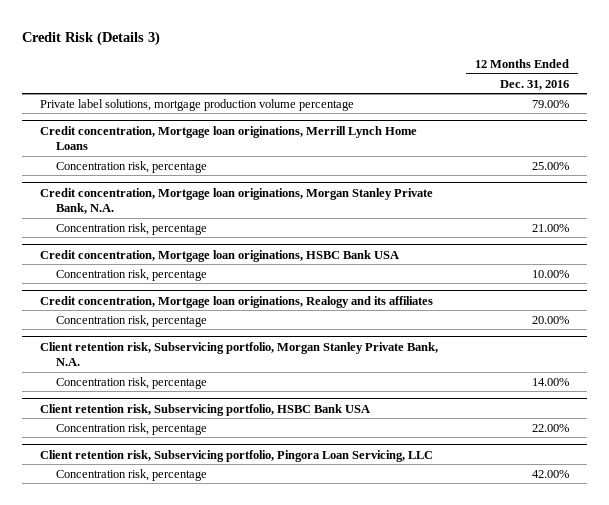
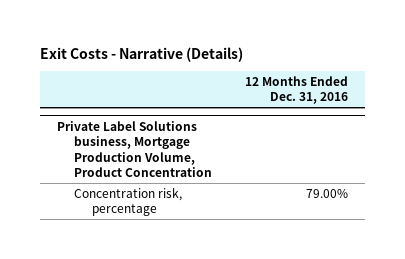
- Credit Risk (Details 3)
+ Exit Costs - Narrative (Details)
- Private label solutions, mortgage production volume percentage | 79.00%
- Credit concentration, Mortgage loan originations, Merrill Lynch Home Loans
- Concentration risk, percentage | 25.00%
- Credit concentration, Mortgage loan originations, Morgan Stanley Private Bank, N.A.
- Concentration risk, percentage | 21.00%
- Credit concentration, Mortgage loan originations, HSBC Bank USA
- Concentration risk, percentage | 10.00%
- Credit concentration, Mortgage loan originations, Realogy and its affiliates
- Concentration risk, percentage | 20.00%
- Client retention risk, Subservicing portfolio, Morgan Stanley Private Bank, N.A.
- Concentration risk, percentage | 14.00%
- Client retention risk, Subservicing portfolio, HSBC Bank USA
- Concentration risk, percentage | 22.00%
- Client retention risk, Subservicing portfolio, Pingora Loan Servicing, LLC
- Concentration risk, percentage | 42.00%
+ Private Label Solutions business, Mortgage Production Volume, Product Concentration
+ Concentration risk, percentage | 79.00%

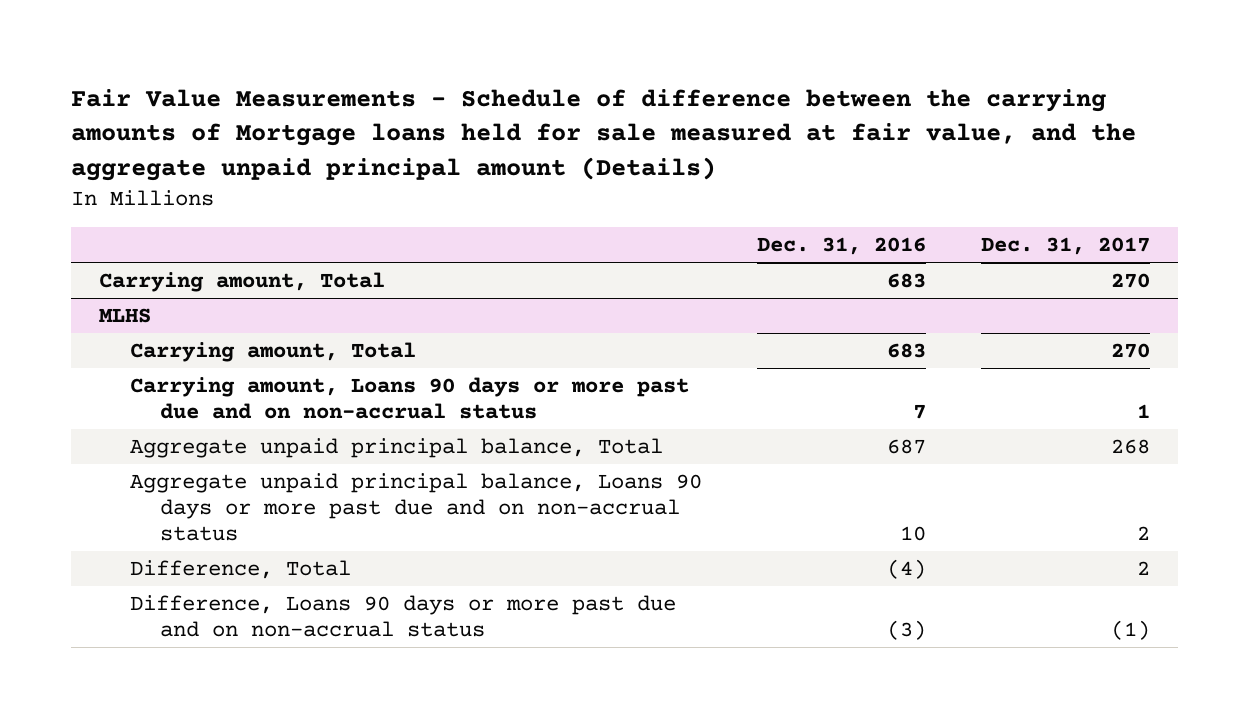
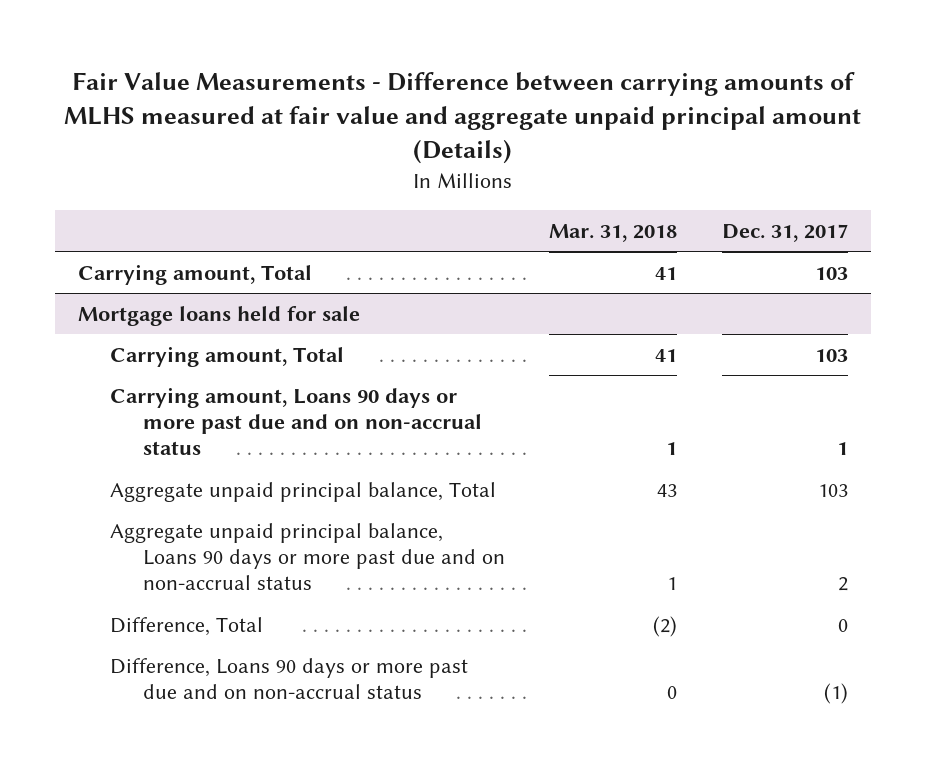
- Fair Value Measurements - Schedule of difference between the carrying amounts of Mortgage loans held for sale measured at fair value, and the aggregate unpaid principal amount (Details)
+ Fair Value Measurements - Difference between carrying amounts of MLHS measured at fair value and aggregate unpaid principal amount (Details)
- | Dec. 31, 2016 | Dec. 31, 2017
+ | Mar. 31, 2018 | Dec. 31, 2017
- Carrying amount, Total | 683 | 270
- MLHS
- Carrying amount, Total | 683 | 270
+ Carrying amount, Total | 41 | 103
+ Mortgage loans held for sale
+ Carrying amount, Total | 41 | 103
- Aggregate unpaid principal balance, Total | 687 | 268
+ Aggregate unpaid principal balance, Total | 43 | 103
- Difference, Total | (4) | 2
+ Difference, Total | (2) | 0

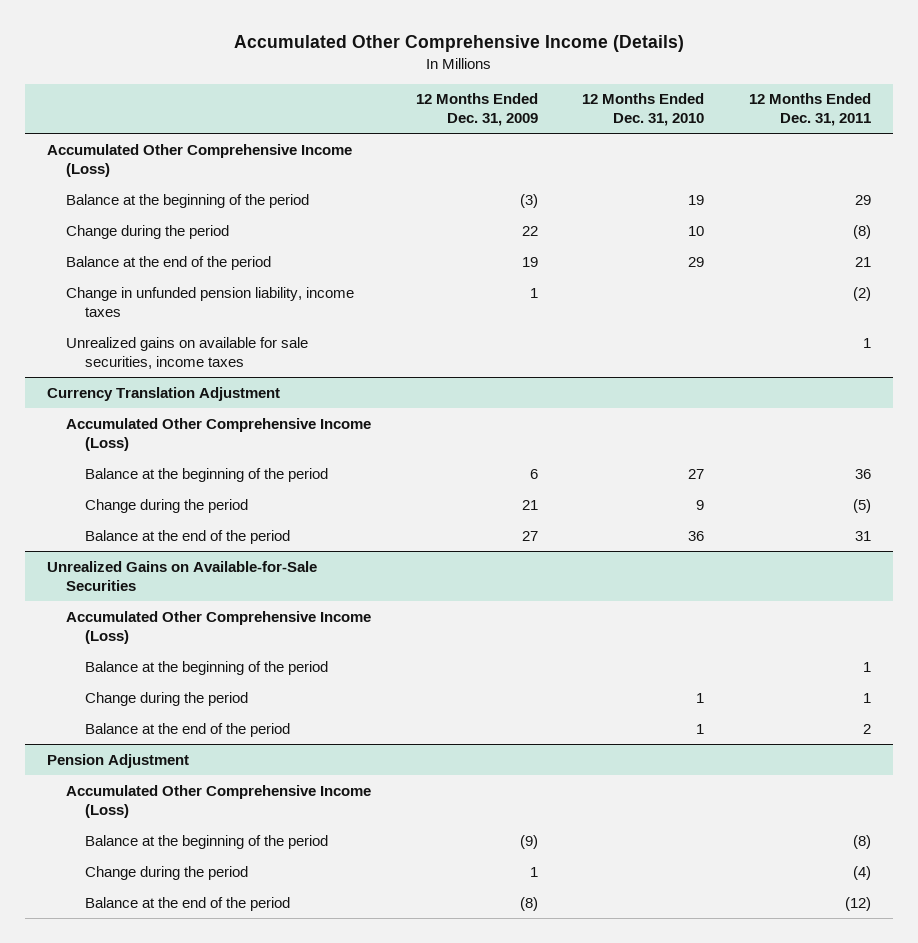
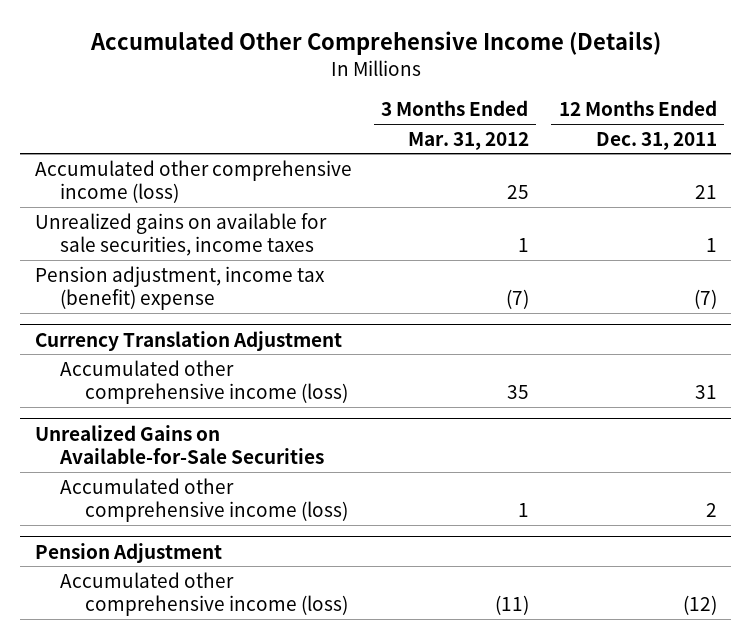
- | 12 Months Ended Dec. 31, 2009 | 12 Months Ended Dec. 31, 2010 | 12 Months Ended Dec. 31, 2011
+ | 3 Months Ended Mar. 31, 2012 | 12 Months Ended Dec. 31, 2011
- Accumulated Other Comprehensive Income (Loss)
- Balance at the beginning of the period | (3) | 19 | 29
- Change during the period | 22 | 10 | (8)
- Balance at the end of the period | 19 | 29 | 21
- Change in unfunded pension liability, income taxes | 1 | | (2)
+ Accumulated other comprehensive income (loss) | 25 | 21
+ Pension adjustment, income tax (benefit) expense | (7) | (7)
@ Currency Translation Adjustment
- Accumulated Other Comprehensive Income (Loss)
- Balance at the beginning of the period | 6 | 27 | 36
- Change during the period | 21 | 9 | (5)
- Balance at the end of the period | 27 | 36 | 31
+ Accumulated other comprehensive income (loss) | 35 | 31
@ Unrealized Gains on Available-for-Sale Securities
- Accumulated Other Comprehensive Income (Loss)
- Balance at the beginning of the period | | | 1
- Change during the period | | 1 | 1
- Balance at the end of the period | | 1 | 2
+ Accumulated other comprehensive income (loss) | 1 | 2
@ Pension Adjustment
- Accumulated Other Comprehensive Income (Loss)
- Balance at the beginning of the period | (9) | | (8)
- Change during the period | 1 | | (4)
- Balance at the end of the period | (8) | | (12)
+ Accumulated other comprehensive income (loss) | (11) | (12)

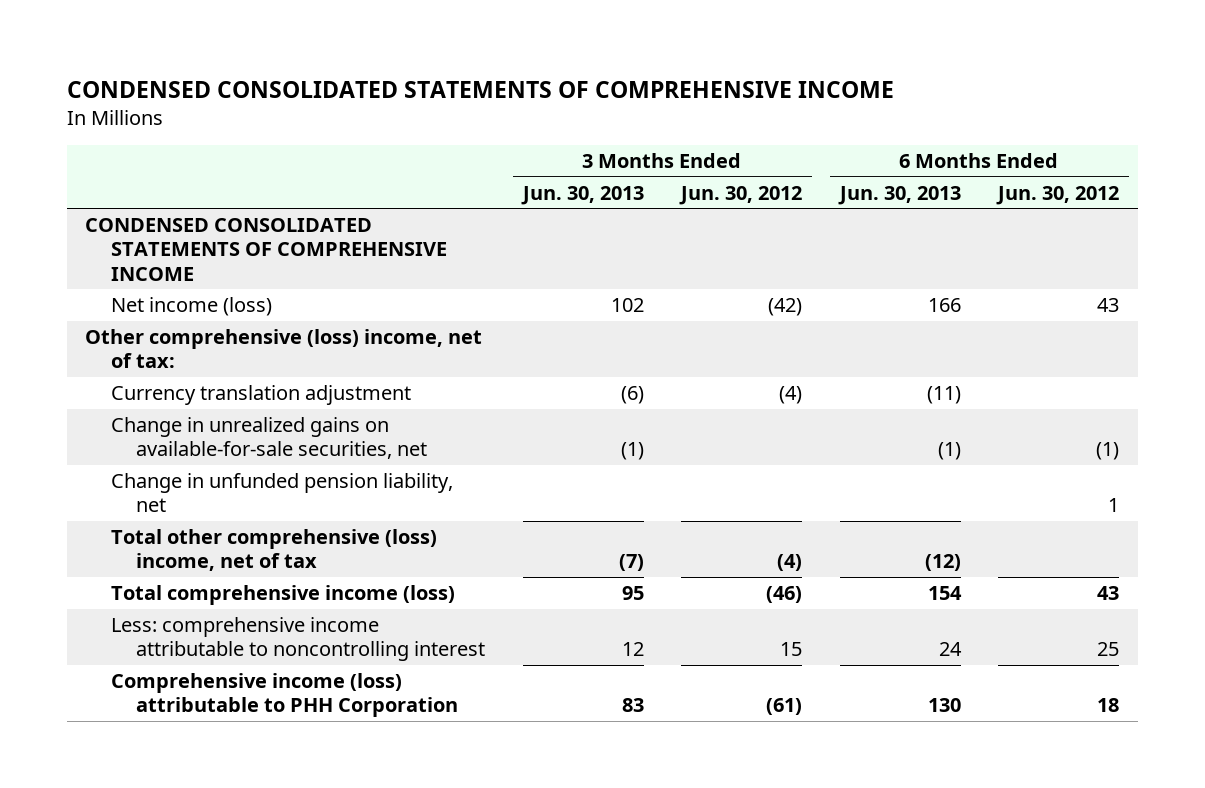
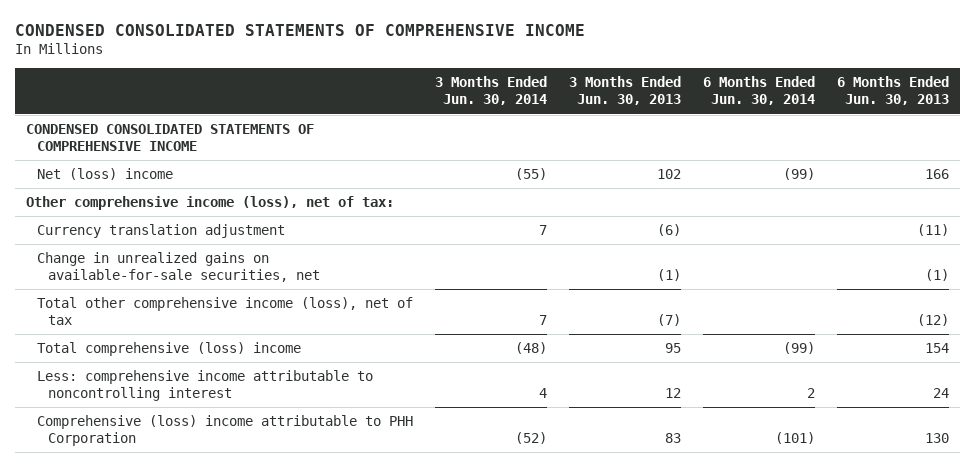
- | 3 Months Ended Jun. 30, 2013 | 3 Months Ended Jun. 30, 2012 | 6 Months Ended Jun. 30, 2013 | 6 Months Ended Jun. 30, 2012
+ | 3 Months Ended Jun. 30, 2014 | 3 Months Ended Jun. 30, 2013 | 6 Months Ended Jun. 30, 2014 | 6 Months Ended Jun. 30, 2013
- Net income (loss) | 102 | (42) | 166 | 43
- Other comprehensive (loss) income, net of tax:
+ Net (loss) income | (55) | 102 | (99) | 166
+ Other comprehensive income (loss), net of tax:
- Change in unfunded pension liability, net | | | | 1
- Total other comprehensive (loss) income, net of tax | (7) | (4) | (12) |
- Total comprehensive income (loss) | 95 | (46) | 154 | 43
+ Total other comprehensive income (loss), net of tax | 7 | (7) | | (12)
+ Total comprehensive (loss) income | (48) | 95 | (99) | 154
- Comprehensive income (loss) attributable to PHH Corporation | 83 | (61) | 130 | 18
+ Comprehensive (loss) income attributable to PHH Corporation | (52) | 83 | (101) | 130

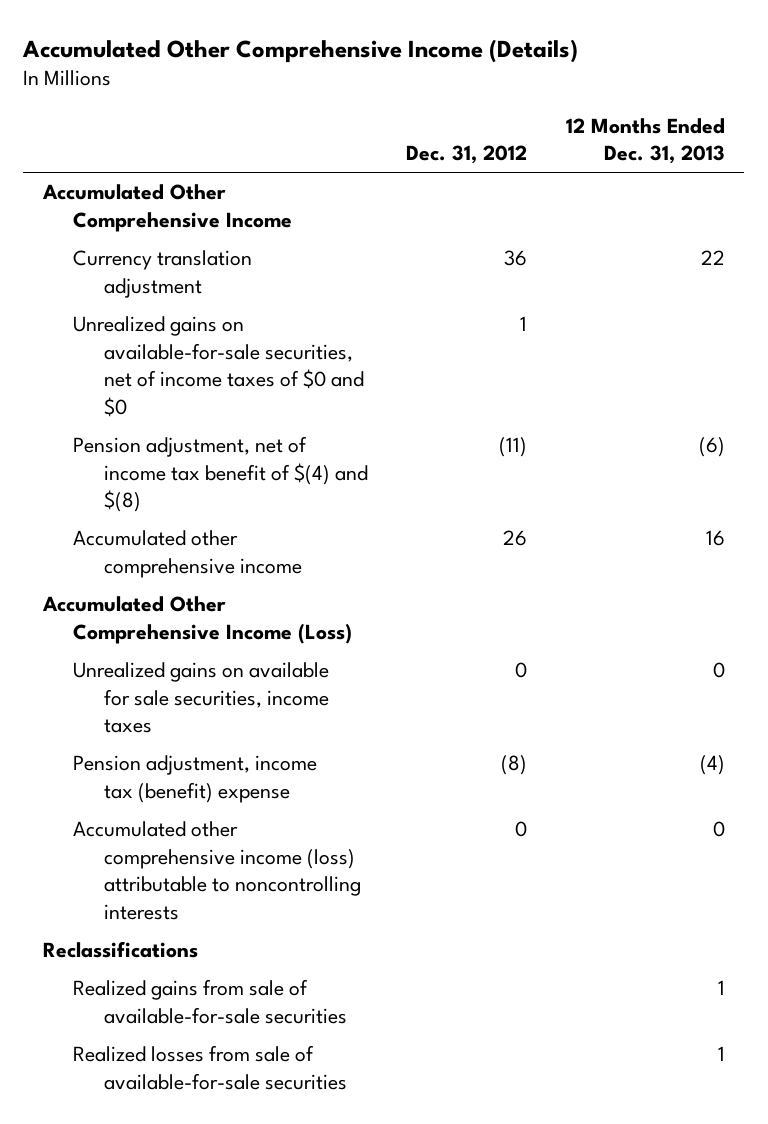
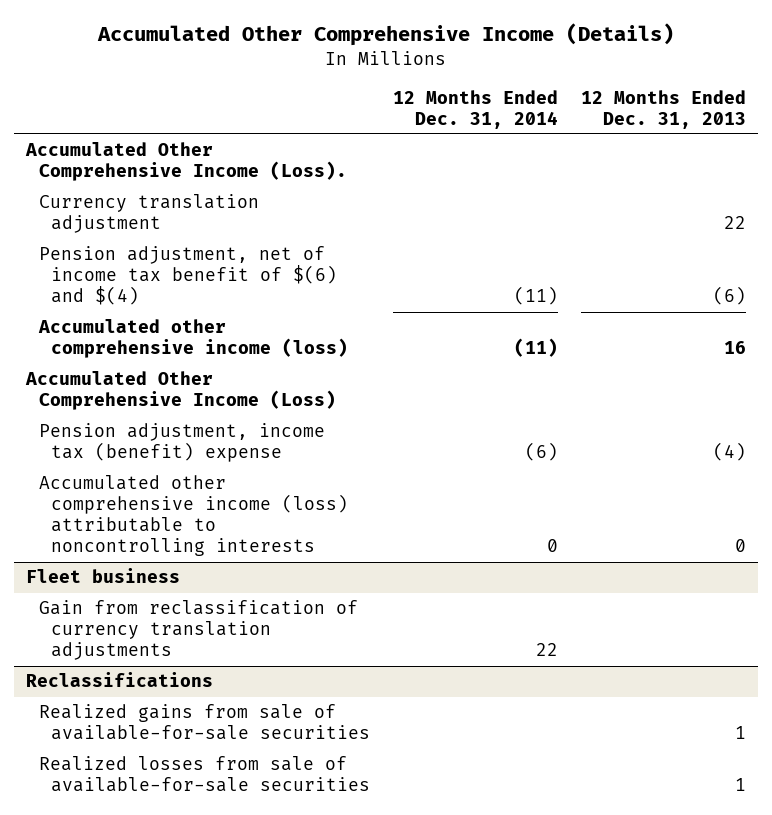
- | Dec. 31, 2012 | 12 Months Ended Dec. 31, 2013
+ | 12 Months Ended Dec. 31, 2014 | 12 Months Ended Dec. 31, 2013
- Accumulated Other Comprehensive Income
+ Accumulated Other Comprehensive Income (Loss).
- Unrealized gains on available-for-sale securities, net of income taxes of $0 and $0 | 1 |
- Pension adjustment, net of income tax benefit of $(4) and $(8) | (11) | (6)
- Accumulated other comprehensive income | 26 | 16
+ Pension adjustment, net of income tax benefit of $(6) and $(4) | (11) | (6)
+ Accumulated other comprehensive income (loss) | (11) | 16
- Unrealized gains on available for sale securities, income taxes | 0 | 0
- Reclassifications
+ Fleet business
+ Gain from reclassification of currency translation adjustments | 22 |
+ Reclassifications

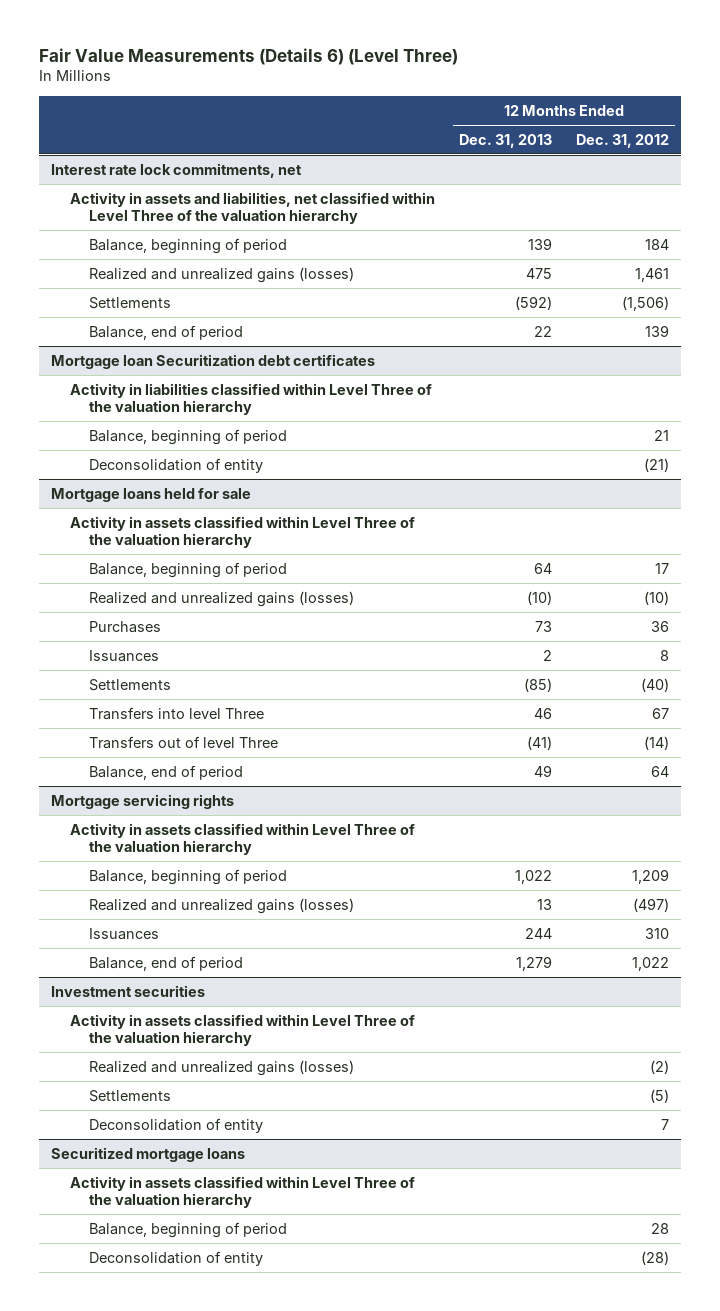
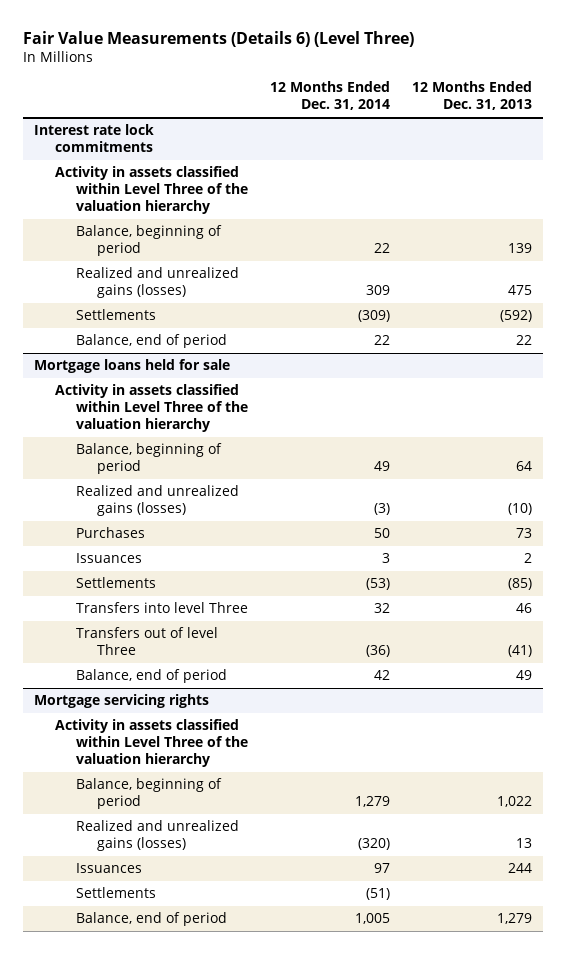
- | 12 Months Ended Dec. 31, 2013 | 12 Months Ended Dec. 31, 2012
+ | 12 Months Ended Dec. 31, 2014 | 12 Months Ended Dec. 31, 2013
- Interest rate lock commitments, net
- Activity in assets and liabilities, net classified within Level Three of the valuation hierarchy
+ Interest rate lock commitments
+ Activity in assets classified within Level Three of the valuation hierarchy
- Mortgage loan Securitization debt certificates
- Activity in liabilities classified within Level Three of the valuation hierarchy
- Balance, beginning of period | | 21
- Deconsolidation of entity | | (21)
- Investment securities
- Activity in assets classified within Level Three of the valuation hierarchy
- Realized and unrealized gains (losses) | | (2)
- Deconsolidation of entity | | 7
- Securitized mortgage loans
- Activity in assets classified within Level Three of the valuation hierarchy
- Balance, beginning of period | | 28
- Deconsolidation of entity | | (28)
@ Mortgage servicing rights
moved down: Balance, end of period | 1,005 | 1,279

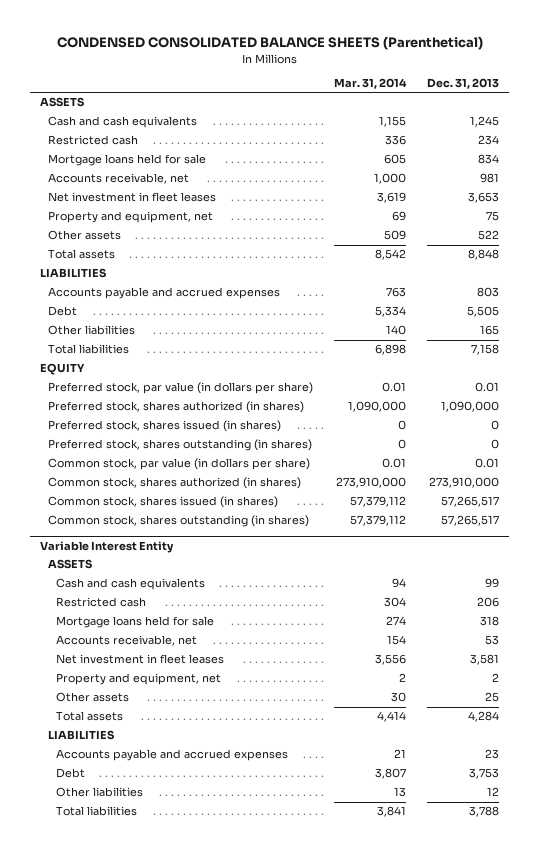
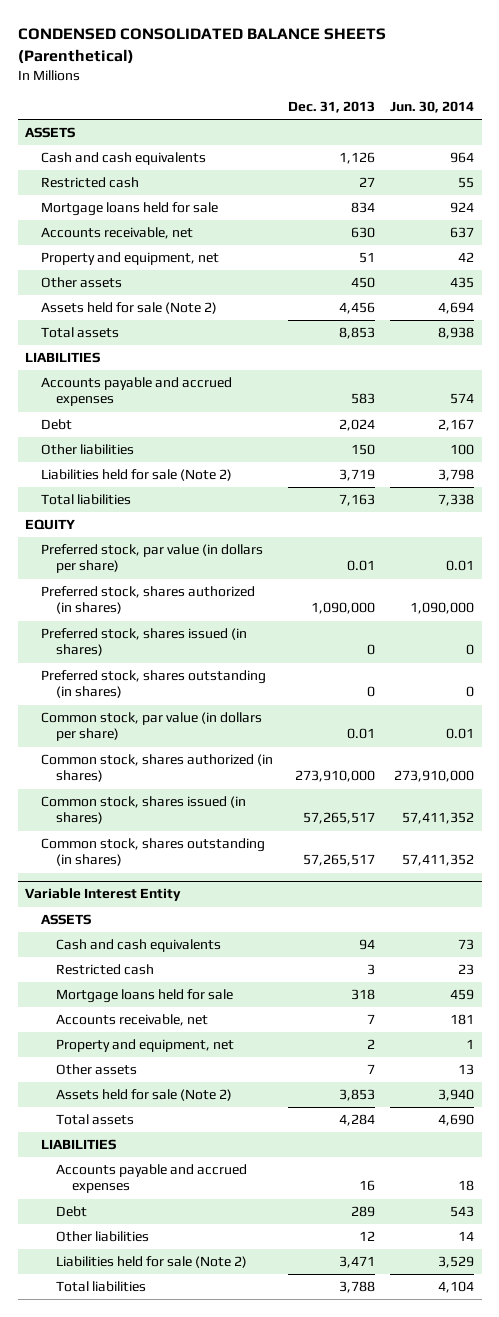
- | Mar. 31, 2014 | Dec. 31, 2013
+ | Dec. 31, 2013 | Jun. 30, 2014
- Cash and cash equivalents | 1,155 | 1,245
- Restricted cash | 336 | 234
+ Cash and cash equivalents | 1,126 | 964
+ Restricted cash | 27 | 55
- Accounts receivable, net | 1,000 | 981
- Net investment in fleet leases | 3,619 | 3,653
- Property and equipment, net | 69 | 75
- Other assets | 509 | 522
- Total assets | 8,542 | 8,848
+ Accounts receivable, net | 630 | 637
+ Property and equipment, net | 51 | 42
+ Other assets | 450 | 435
+ Assets held for sale (Note 2) | 4,456 | 4,694
+ Total assets | 8,853 | 8,938
- Accounts payable and accrued expenses | 763 | 803
- Debt | 5,334 | 5,505
- Other liabilities | 140 | 165
- Total liabilities | 6,898 | 7,158
+ Accounts payable and accrued expenses | 583 | 574
+ Debt | 2,024 | 2,167
+ Other liabilities | 150 | 100
+ Liabilities held for sale (Note 2) | 3,719 | 3,798
+ Total liabilities | 7,163 | 7,338
@ Variable Interest Entity
- Cash and cash equivalents | 94 | 99
- Restricted cash | 304 | 206
+ Cash and cash equivalents | 94 | 73
+ Restricted cash | 3 | 23
- Accounts receivable, net | 154 | 53
- Net investment in fleet leases | 3,556 | 3,581
+ Accounts receivable, net | 7 | 181
- Other assets | 30 | 25
+ Other assets | 7 | 13
+ Assets held for sale (Note 2) | 3,853 | 3,940
- Accounts payable and accrued expenses | 21 | 23
- Debt | 3,807 | 3,753
+ Accounts payable and accrued expenses | 16 | 18
+ Debt | 289 | 543
+ Liabilities held for sale (Note 2) | 3,471 | 3,529

